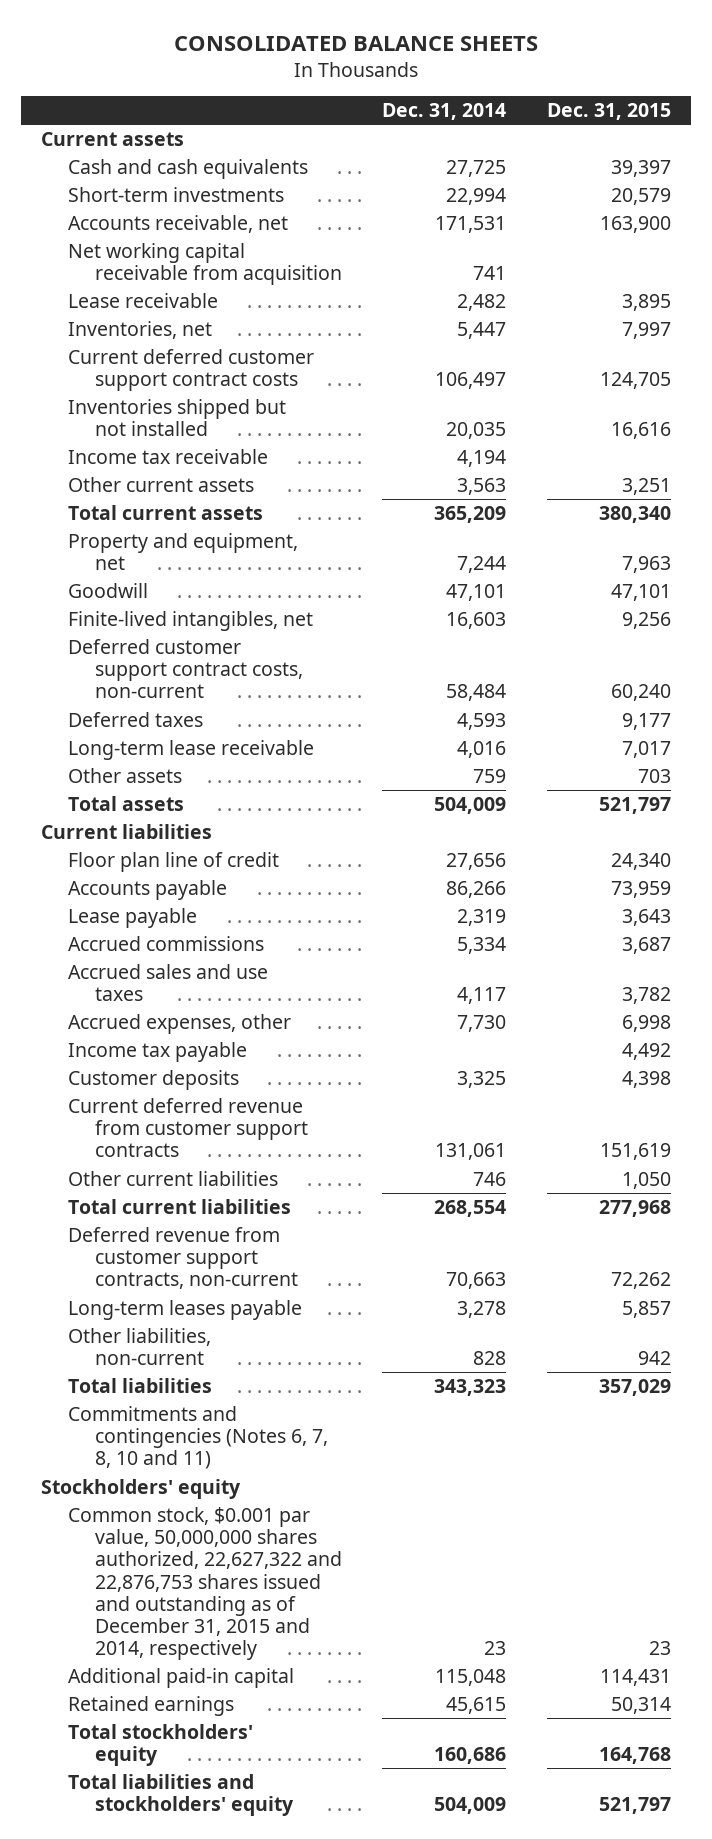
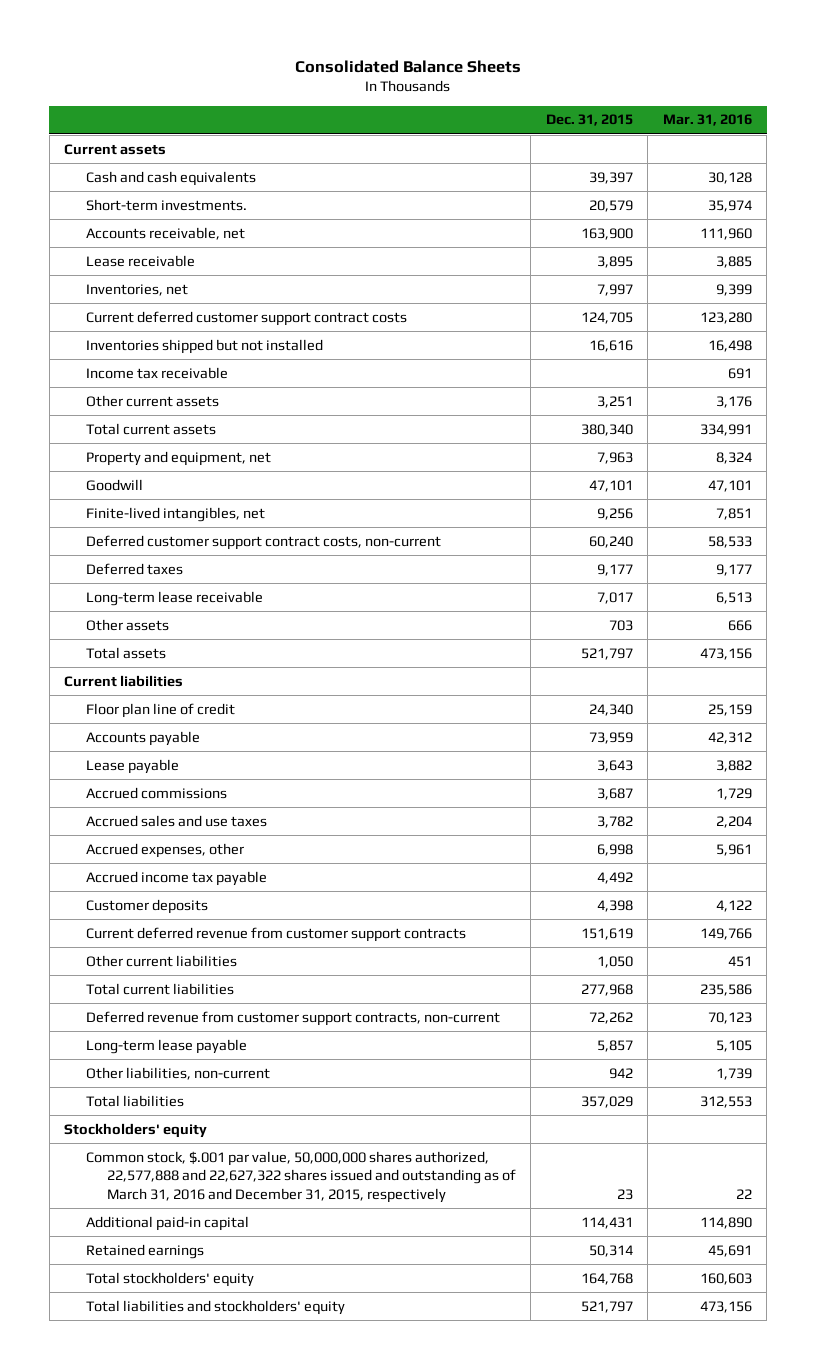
- CONSOLIDATED BALANCE SHEETS
+ Consolidated Balance Sheets
- | Dec. 31, 2014 | Dec. 31, 2015
+ | Dec. 31, 2015 | Mar. 31, 2016
- Short-term investments | 22,994 | 20,579
+ Short-term investments. | 20,579 | 35,974
- Net working capital receivable from acquisition | 741 |
- Income tax payable | | 4,492
+ Accrued income tax payable | 4,492 |
- Long-term leases payable | 3,278 | 5,857
+ Long-term lease payable | 5,857 | 5,105
- Commitments and contingencies (Notes 6, 7, 8, 10 and 11)
- Common stock, $0.001 par value, 50,000,000 shares authorized, 22,627,322 and 22,876,753 shares issued and outstanding as of December 31, 2015 and 2014, respectively | 23 | 23
+ Common stock, $.001 par value, 50,000,000 shares authorized, 22,577,888 and 22,627,322 shares issued and outstanding as of March 31, 2016 and December 31, 2015, respectively | 23 | 22

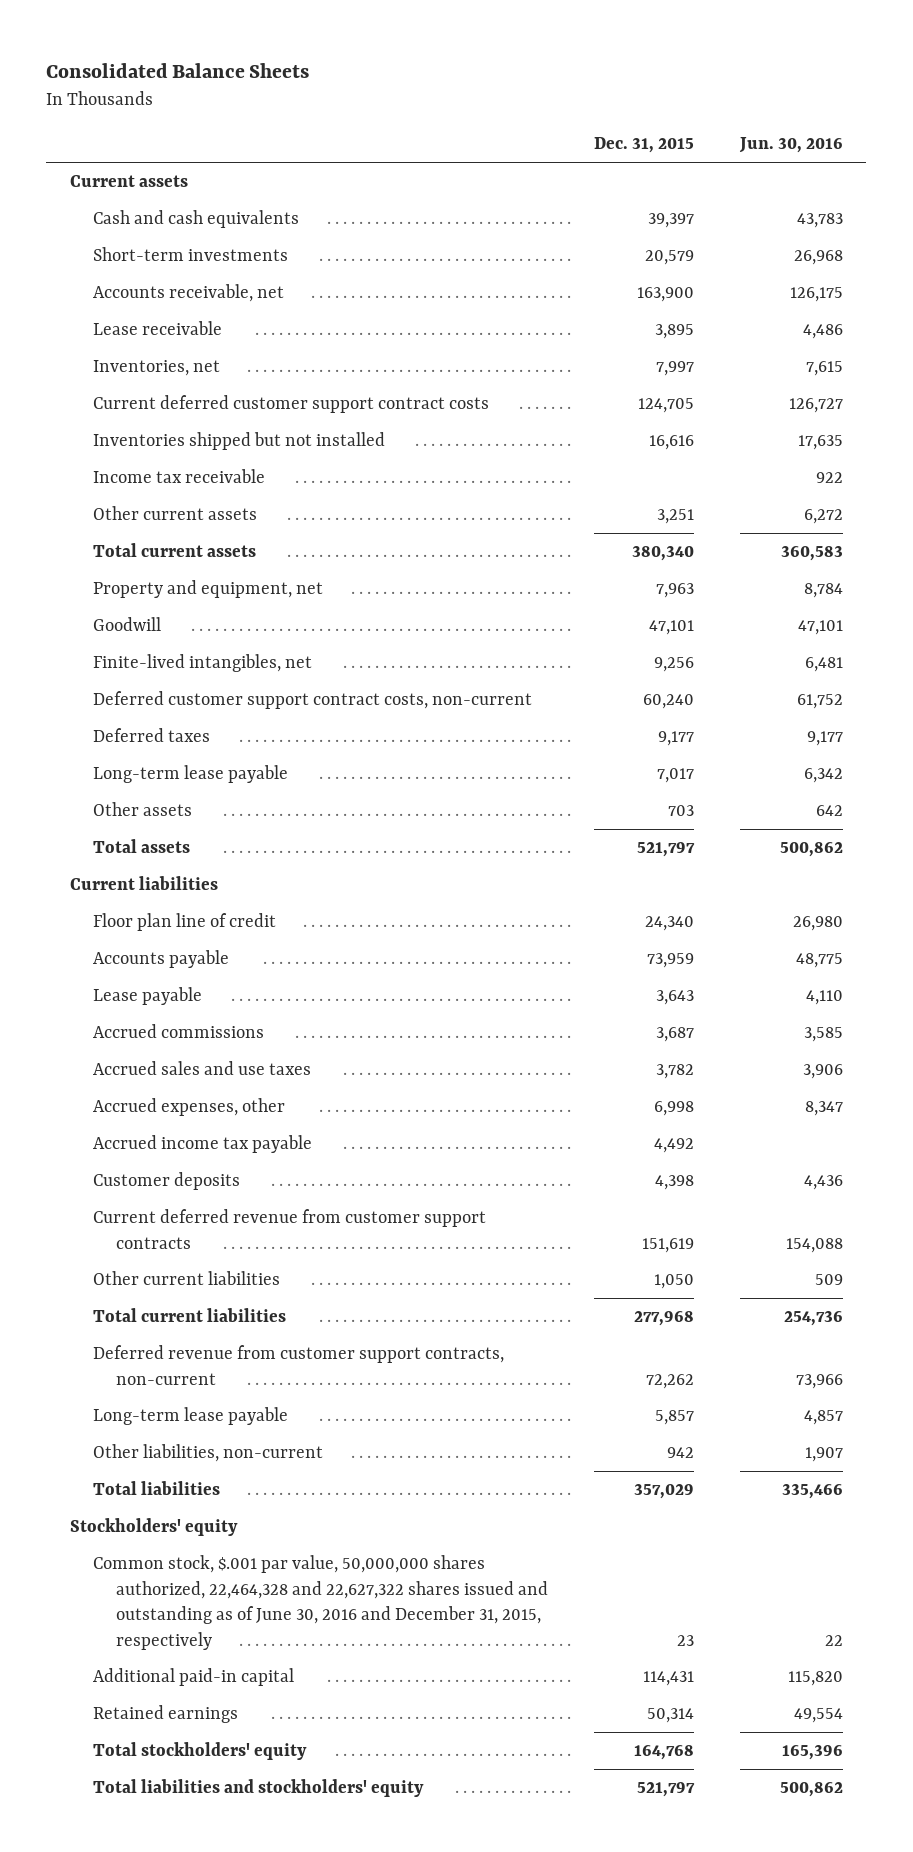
- | Dec. 31, 2015 | Mar. 31, 2016
+ | Dec. 31, 2015 | Jun. 30, 2016
- Short-term investments. | 20,579 | 35,974
+ Short-term investments | 20,579 | 26,968
- Long-term lease receivable | 7,017 | 6,513
+ Long-term lease payable | 7,017 | 6,342
- Common stock, $.001 par value, 50,000,000 shares authorized, 22,577,888 and 22,627,322 shares issued and outstanding as of March 31, 2016 and December 31, 2015, respectively | 23 | 22
+ Common stock, $.001 par value, 50,000,000 shares authorized, 22,464,328 and 22,627,322 shares issued and outstanding as of June 30, 2016 and December 31, 2015, respectively | 23 | 22

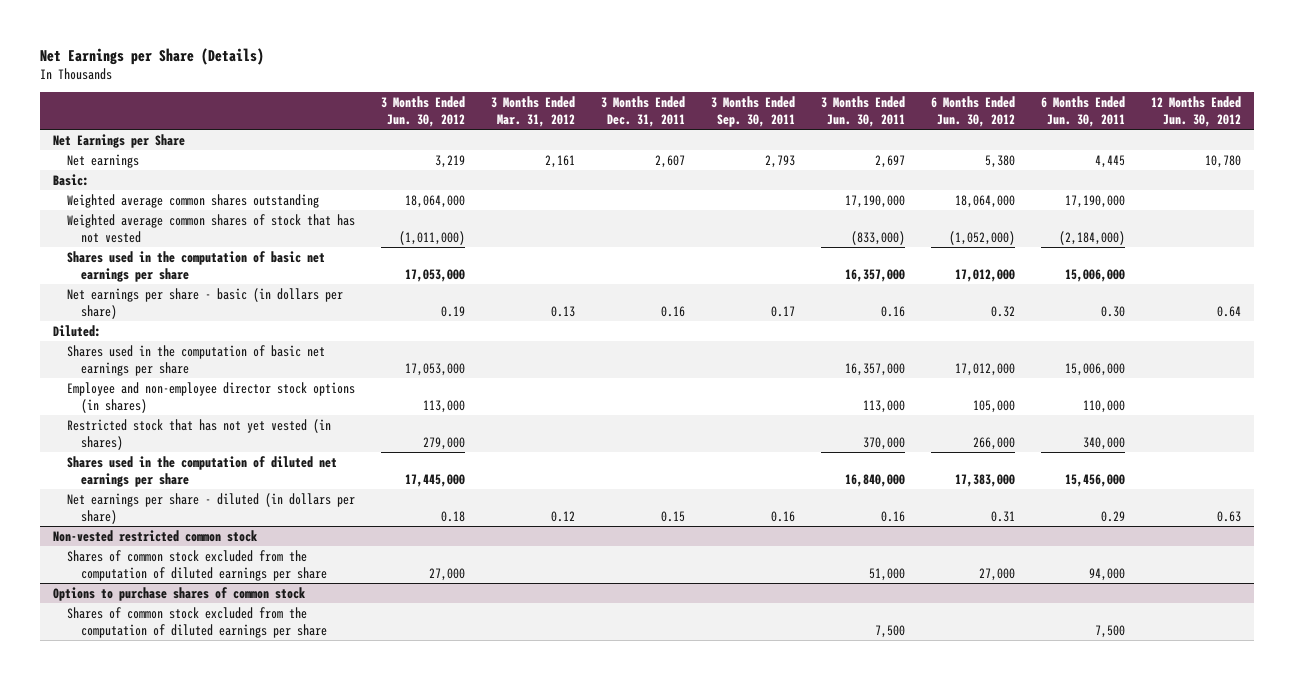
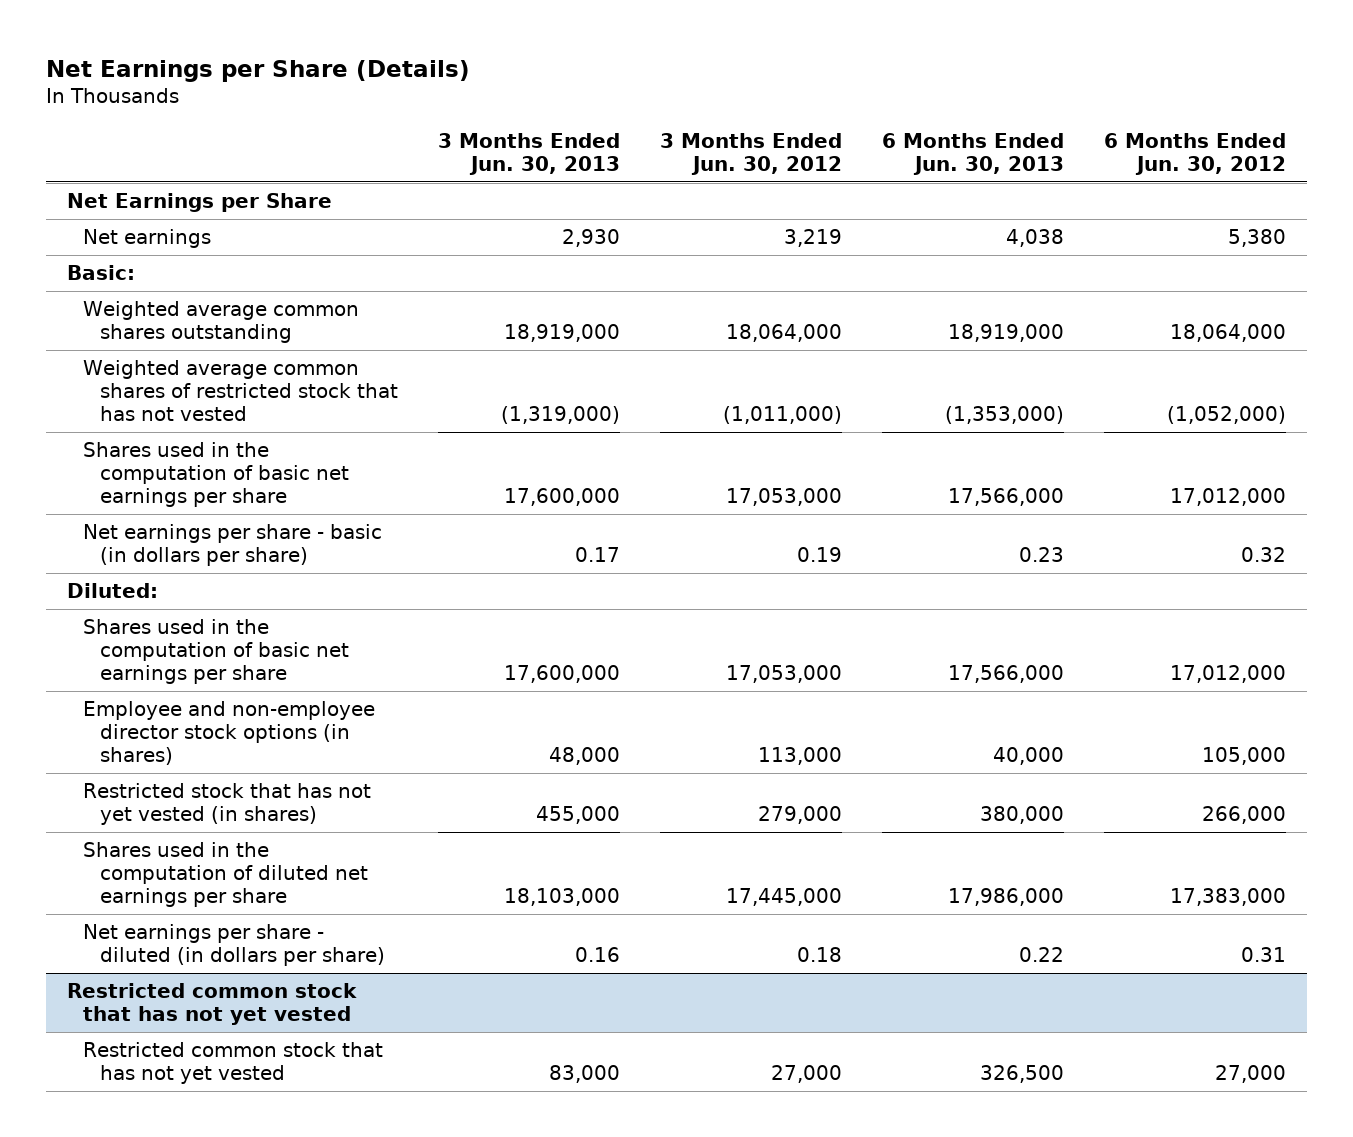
- | 3 Months Ended Jun. 30, 2012 | 3 Months Ended Mar. 31, 2012 | 3 Months Ended Dec. 31, 2011 | 3 Months Ended Sep. 30, 2011 | 3 Months Ended Jun. 30, 2011 | 6 Months Ended Jun. 30, 2012 | 6 Months Ended Jun. 30, 2011 | 12 Months Ended Jun. 30, 2012
+ | 3 Months Ended Jun. 30, 2013 | 3 Months Ended Jun. 30, 2012 | 6 Months Ended Jun. 30, 2013 | 6 Months Ended Jun. 30, 2012
- Weighted average common shares of stock that has not vested | (1,011,000) | | | | (833,000) | (1,052,000) | (2,184,000) |
+ Weighted average common shares of restricted stock that has not vested | (1,319,000) | (1,011,000) | (1,353,000) | (1,052,000)
- Non-vested restricted common stock
- Shares of common stock excluded from the computation of diluted earnings per share | 27,000 | | | | 51,000 | 27,000 | 94,000 |
- Options to purchase shares of common stock
- Shares of common stock excluded from the computation of diluted earnings per share | | | | | 7,500 | | 7,500 |
+ Restricted common stock that has not yet vested
+ Restricted common stock that has not yet vested | 83,000 | 27,000 | 326,500 | 27,000

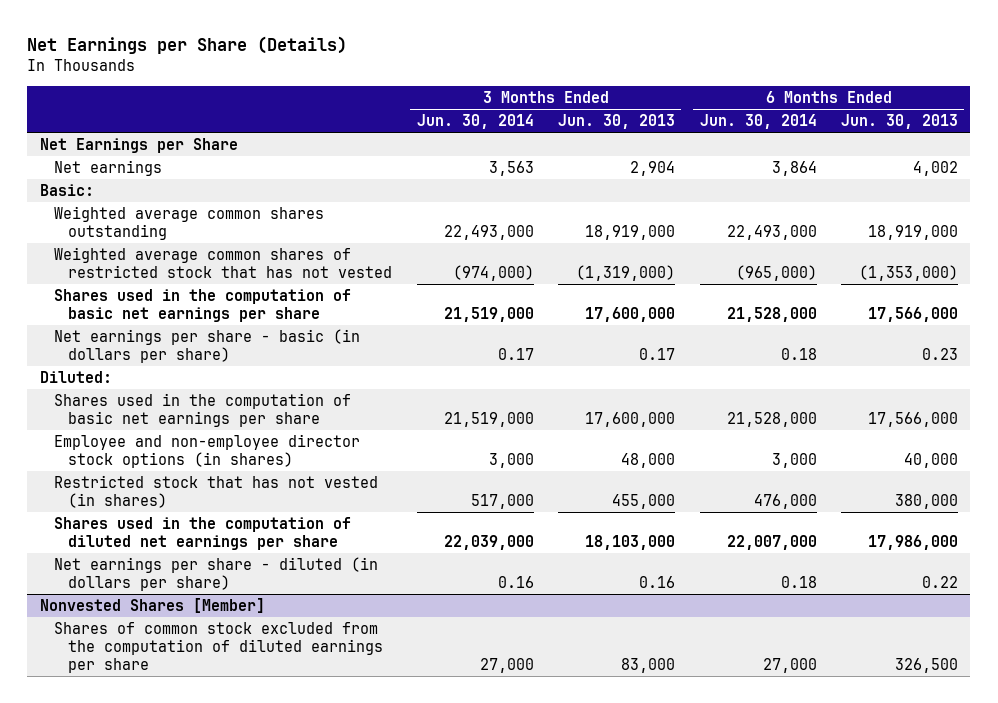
- | 3 Months Ended Jun. 30, 2013 | 3 Months Ended Jun. 30, 2012 | 6 Months Ended Jun. 30, 2013 | 6 Months Ended Jun. 30, 2012
+ | 3 Months Ended Jun. 30, 2014 | 3 Months Ended Jun. 30, 2013 | 6 Months Ended Jun. 30, 2014 | 6 Months Ended Jun. 30, 2013
- Net earnings | 2,930 | 3,219 | 4,038 | 5,380
+ Net earnings | 3,563 | 2,904 | 3,864 | 4,002
- Restricted stock that has not yet vested (in shares) | 455,000 | 279,000 | 380,000 | 266,000
+ Restricted stock that has not vested (in shares) | 517,000 | 455,000 | 476,000 | 380,000
- Restricted common stock that has not yet vested
- Restricted common stock that has not yet vested | 83,000 | 27,000 | 326,500 | 27,000
+ Nonvested Shares [Member]
+ Shares of common stock excluded from the computation of diluted earnings per share | 27,000 | 83,000 | 27,000 | 326,500

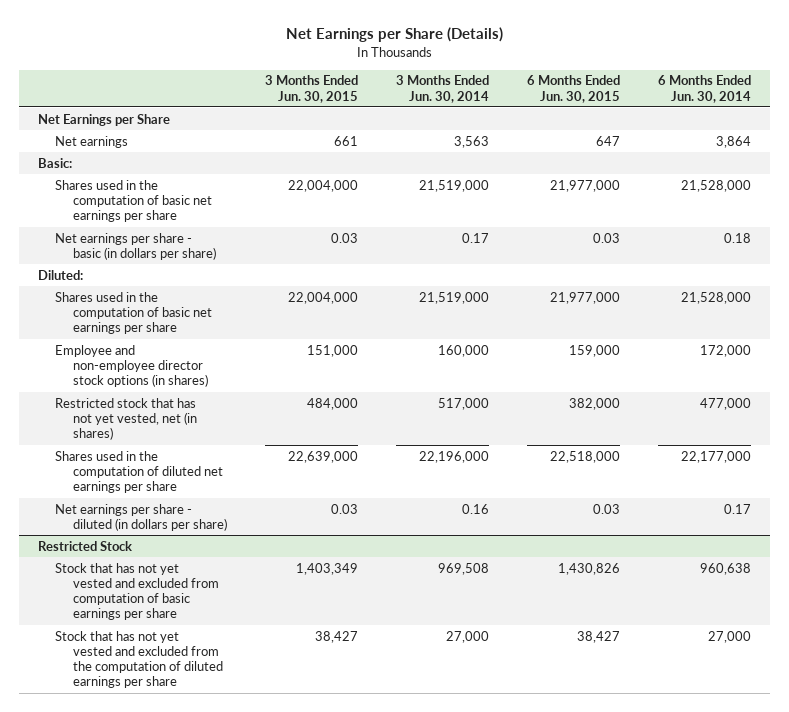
- | 3 Months Ended Jun. 30, 2014 | 3 Months Ended Jun. 30, 2013 | 6 Months Ended Jun. 30, 2014 | 6 Months Ended Jun. 30, 2013
+ | 3 Months Ended Jun. 30, 2015 | 3 Months Ended Jun. 30, 2014 | 6 Months Ended Jun. 30, 2015 | 6 Months Ended Jun. 30, 2014
- Weighted average common shares outstanding | 22,493,000 | 18,919,000 | 22,493,000 | 18,919,000
- Weighted average common shares of restricted stock that has not vested | (974,000) | (1,319,000) | (965,000) | (1,353,000)
- Employee and non-employee director stock options (in shares) | 3,000 | 48,000 | 3,000 | 40,000
- Restricted stock that has not vested (in shares) | 517,000 | 455,000 | 476,000 | 380,000
- Shares used in the computation of diluted net earnings per share | 22,039,000 | 18,103,000 | 22,007,000 | 17,986,000
- Net earnings per share - diluted (in dollars per share) | 0.16 | 0.16 | 0.18 | 0.22
- Nonvested Shares [Member]
- Shares of common stock excluded from the computation of diluted earnings per share | 27,000 | 83,000 | 27,000 | 326,500
+ Employee and non-employee director stock options (in shares) | 151,000 | 160,000 | 159,000 | 172,000
+ Restricted stock that has not yet vested, net (in shares) | 484,000 | 517,000 | 382,000 | 477,000
+ Shares used in the computation of diluted net earnings per share | 22,639,000 | 22,196,000 | 22,518,000 | 22,177,000
+ Net earnings per share - diluted (in dollars per share) | 0.03 | 0.16 | 0.03 | 0.17
+ Restricted Stock
+ Stock that has not yet vested and excluded from computation of basic earnings per share | 1,403,349 | 969,508 | 1,430,826 | 960,638
+ Stock that has not yet vested and excluded from the computation of diluted earnings per share | 38,427 | 27,000 | 38,427 | 27,000

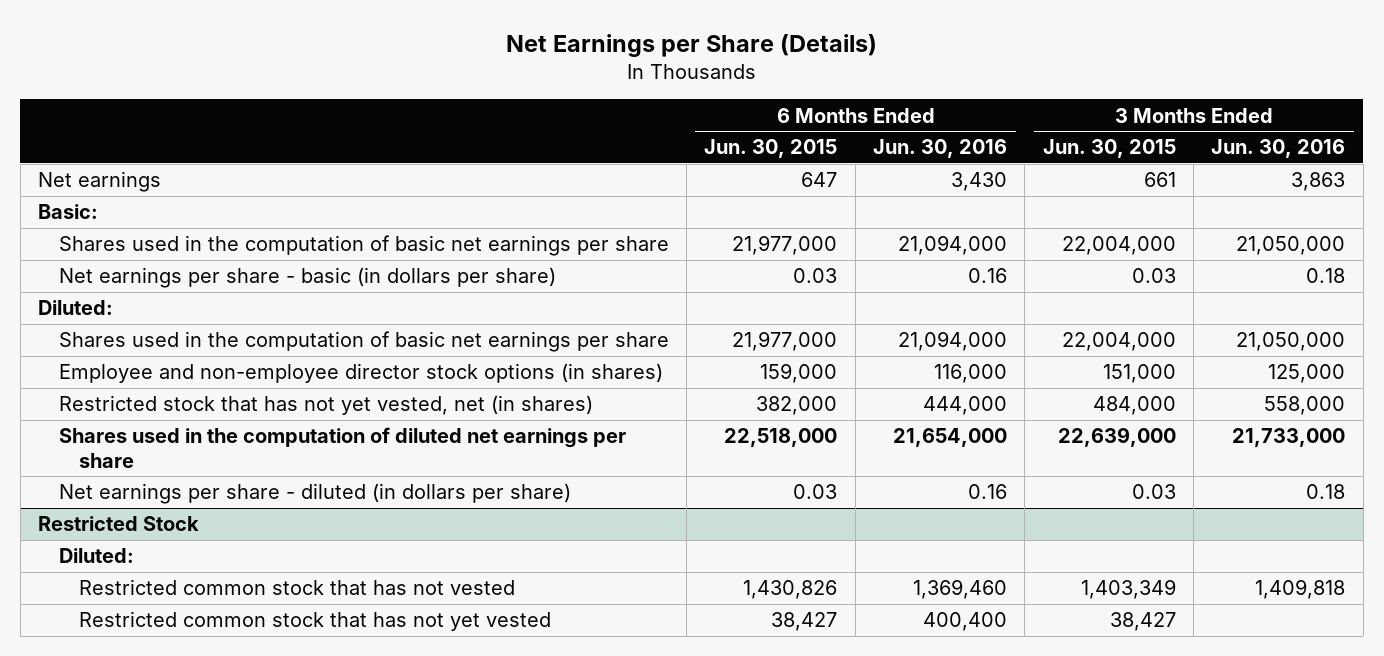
- | 3 Months Ended Jun. 30, 2015 | 3 Months Ended Jun. 30, 2014 | 6 Months Ended Jun. 30, 2015 | 6 Months Ended Jun. 30, 2014
+ | 6 Months Ended Jun. 30, 2015 | 6 Months Ended Jun. 30, 2016 | 3 Months Ended Jun. 30, 2015 | 3 Months Ended Jun. 30, 2016
- Net Earnings per Share
@ Restricted Stock
- Stock that has not yet vested and excluded from computation of basic earnings per share | 1,403,349 | 969,508 | 1,430,826 | 960,638
- Stock that has not yet vested and excluded from the computation of diluted earnings per share | 38,427 | 27,000 | 38,427 | 27,000
+ Diluted:
+ Restricted common stock that has not vested | 1,430,826 | 1,369,460 | 1,403,349 | 1,409,818
+ Restricted common stock that has not yet vested | 38,427 | 400,400 | 38,427 |

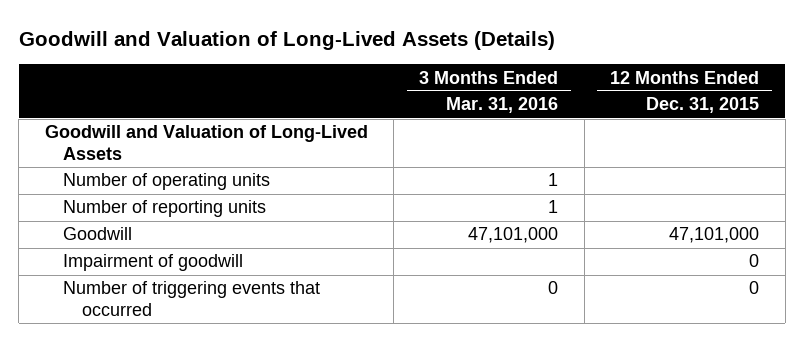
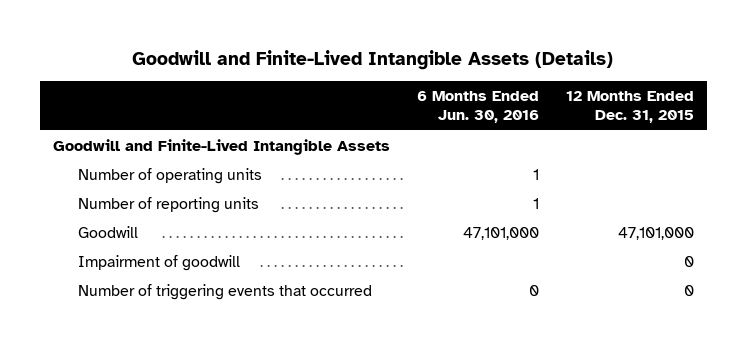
- Goodwill and Valuation of Long-Lived Assets (Details)
+ Goodwill and Finite-Lived Intangible Assets (Details)
- | 3 Months Ended Mar. 31, 2016 | 12 Months Ended Dec. 31, 2015
+ | 6 Months Ended Jun. 30, 2016 | 12 Months Ended Dec. 31, 2015
- Goodwill and Valuation of Long-Lived Assets
+ Goodwill and Finite-Lived Intangible Assets

